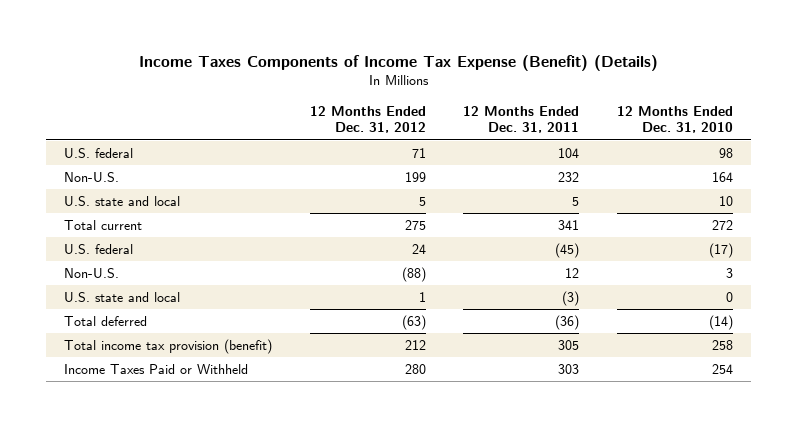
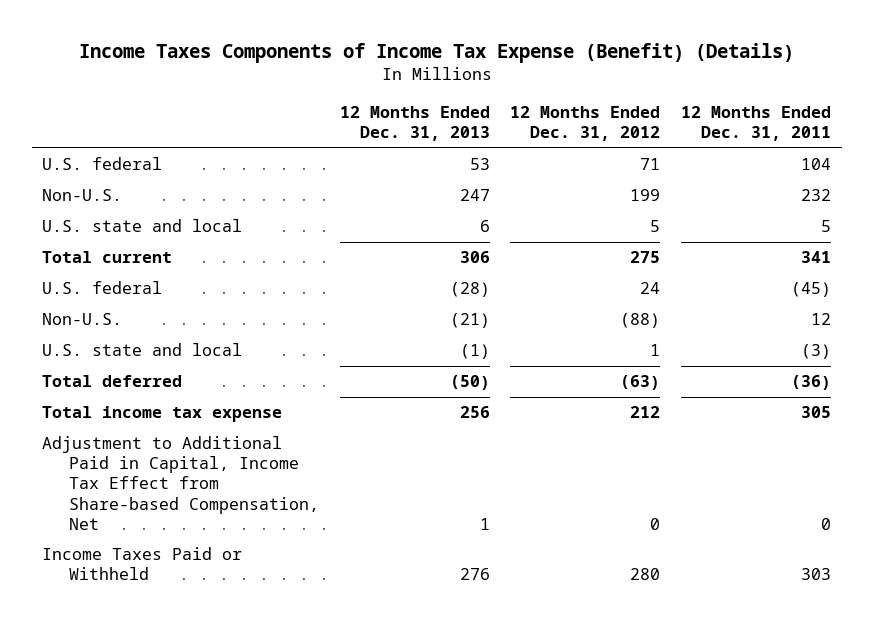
- | 12 Months Ended Dec. 31, 2012 | 12 Months Ended Dec. 31, 2011 | 12 Months Ended Dec. 31, 2010
+ | 12 Months Ended Dec. 31, 2013 | 12 Months Ended Dec. 31, 2012 | 12 Months Ended Dec. 31, 2011
- Total income tax provision (benefit) | 212 | 305 | 258
+ Total income tax expense | 256 | 212 | 305
+ Adjustment to Additional Paid in Capital, Income Tax Effect from Share-based Compensation, Net | 1 | 0 | 0

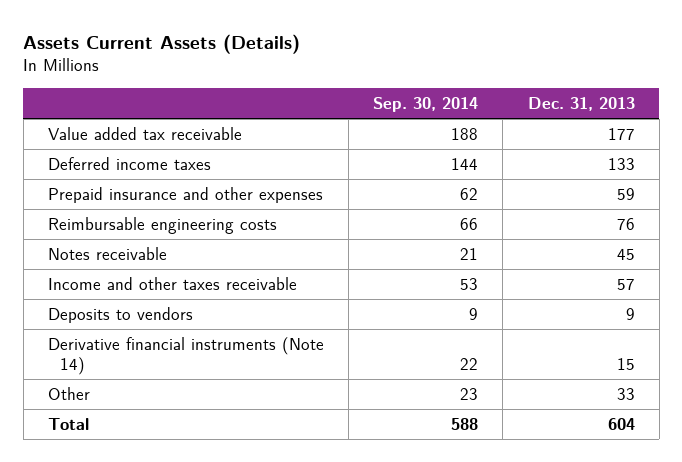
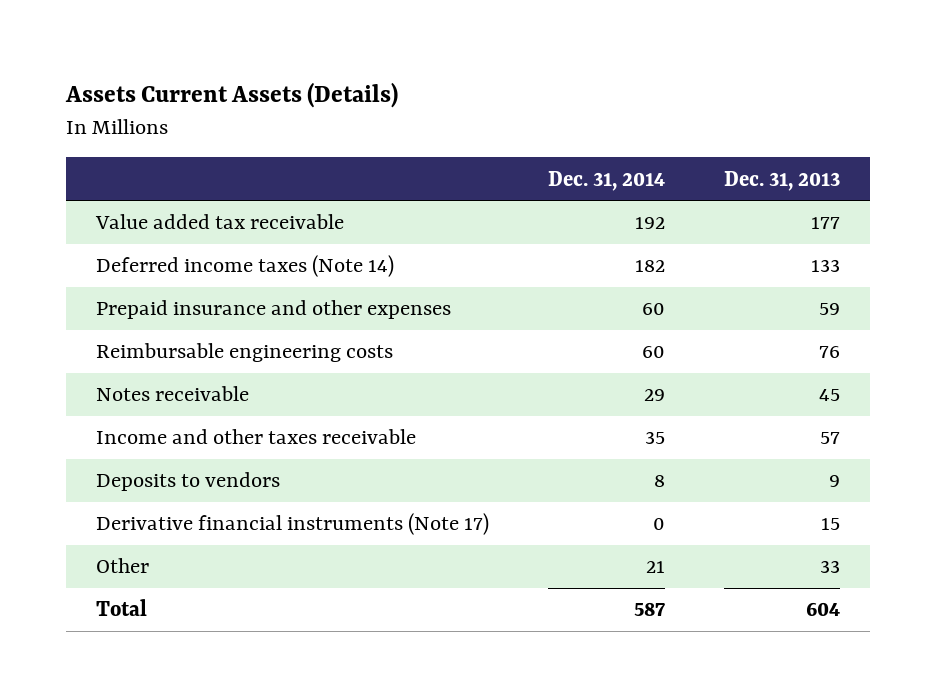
- | Sep. 30, 2014 | Dec. 31, 2013
+ | Dec. 31, 2014 | Dec. 31, 2013
- Deferred income taxes | 144 | 133
+ Deferred income taxes (Note 14) | 182 | 133
- Derivative financial instruments (Note 14) | 22 | 15
+ Derivative financial instruments (Note 17) | 0 | 15

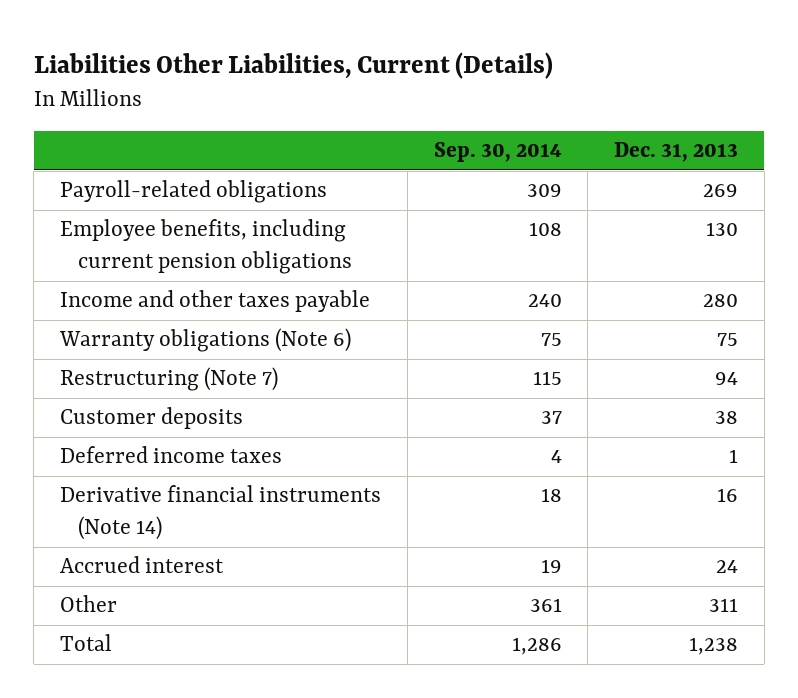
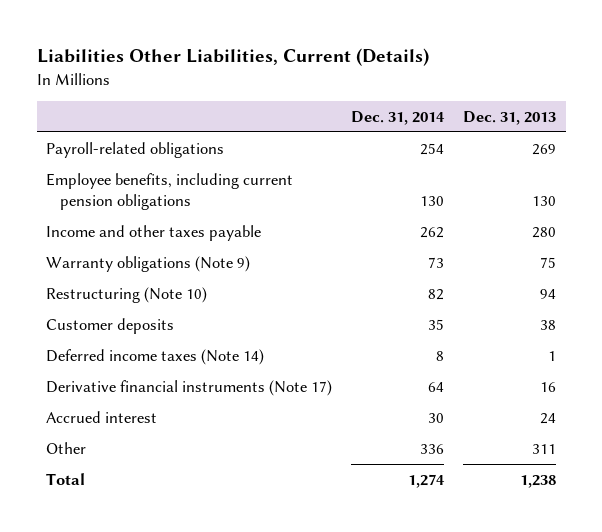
- | Sep. 30, 2014 | Dec. 31, 2013
+ | Dec. 31, 2014 | Dec. 31, 2013
- Warranty obligations (Note 6) | 75 | 75
- Restructuring (Note 7) | 115 | 94
+ Warranty obligations (Note 9) | 73 | 75
+ Restructuring (Note 10) | 82 | 94
- Deferred income taxes | 4 | 1
- Derivative financial instruments (Note 14) | 18 | 16
+ Deferred income taxes (Note 14) | 8 | 1
+ Derivative financial instruments (Note 17) | 64 | 16

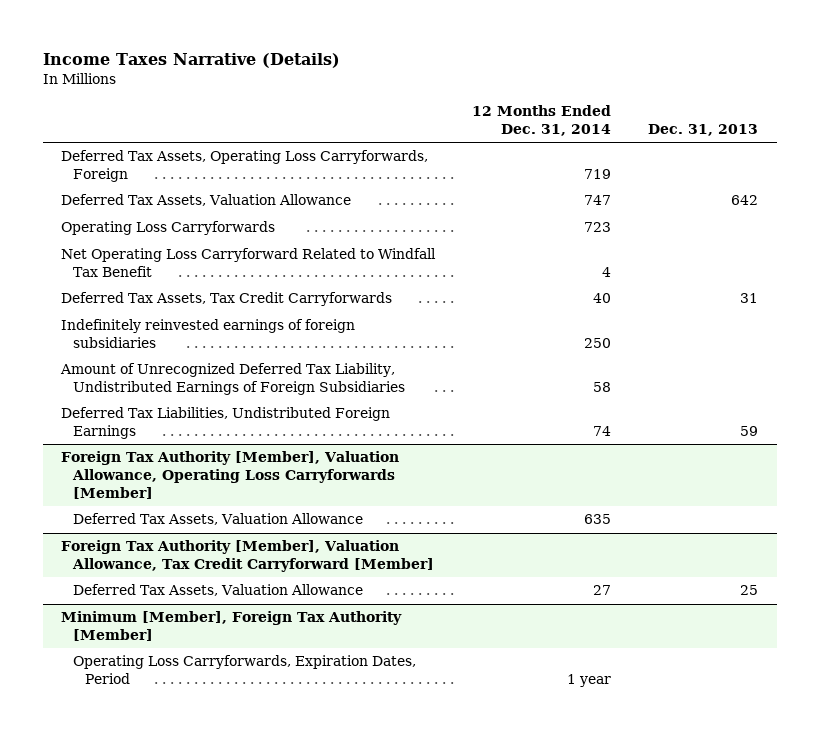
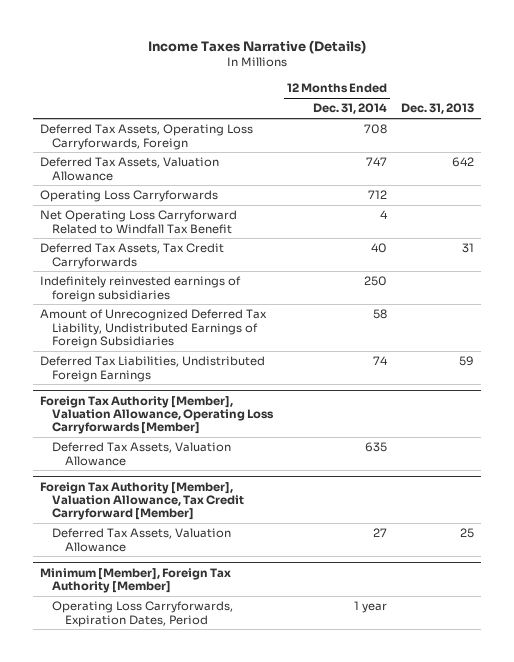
- Deferred Tax Assets, Operating Loss Carryforwards, Foreign | 719 |
+ Deferred Tax Assets, Operating Loss Carryforwards, Foreign | 708 |
- Operating Loss Carryforwards | 723 |
+ Operating Loss Carryforwards | 712 |

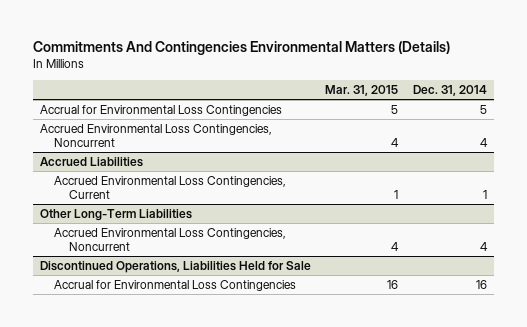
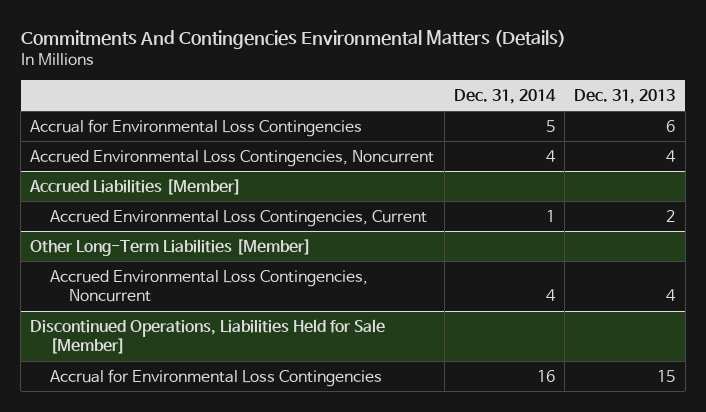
- | Mar. 31, 2015 | Dec. 31, 2014
+ | Dec. 31, 2014 | Dec. 31, 2013
- Accrued Liabilities
+ Accrued Liabilities [Member]
- Other Long-Term Liabilities
+ Other Long-Term Liabilities [Member]
- Discontinued Operations, Liabilities Held for Sale
+ Discontinued Operations, Liabilities Held for Sale [Member]

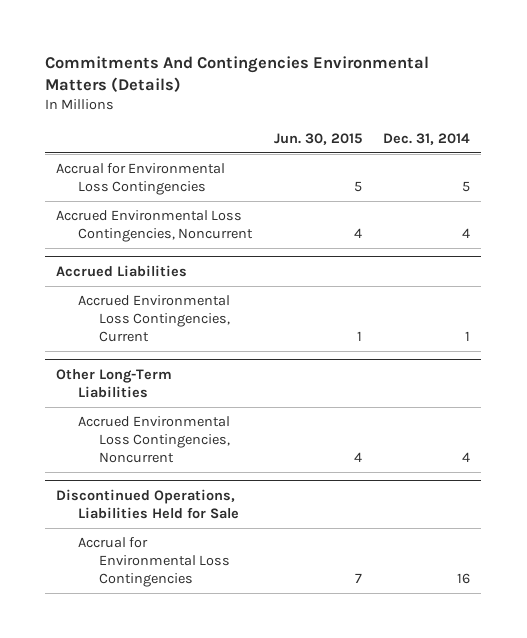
- | Dec. 31, 2014 | Dec. 31, 2013
+ | Jun. 30, 2015 | Dec. 31, 2014
- Accrued Liabilities [Member]
+ Accrued Liabilities
- Other Long-Term Liabilities [Member]
+ Other Long-Term Liabilities
- Discontinued Operations, Liabilities Held for Sale [Member]
+ Discontinued Operations, Liabilities Held for Sale

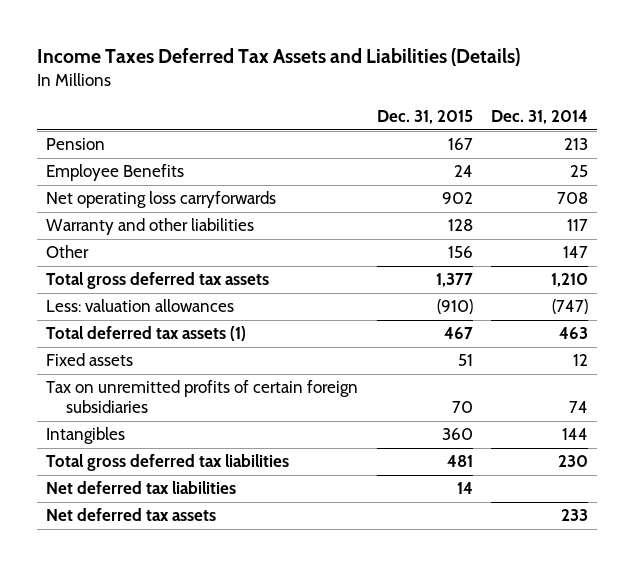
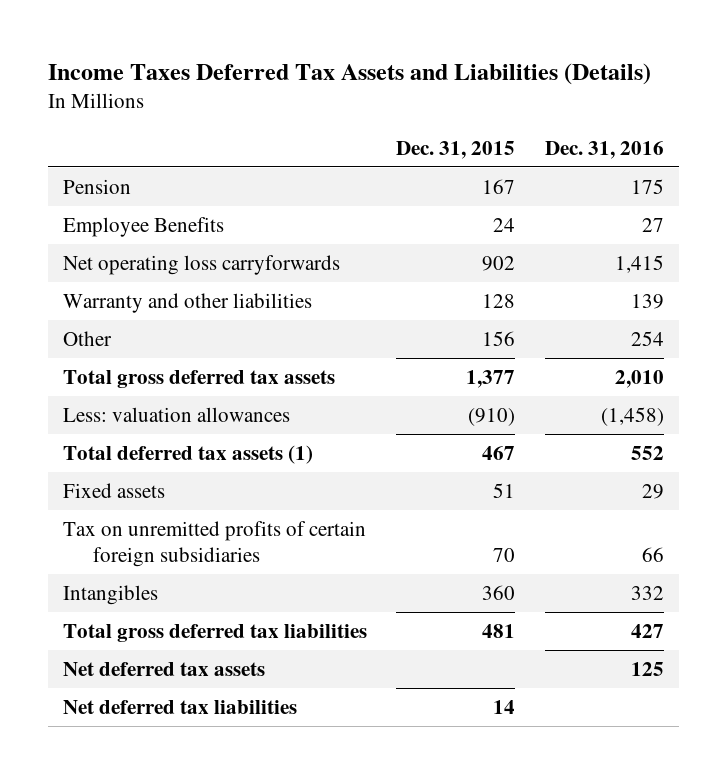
- | Dec. 31, 2015 | Dec. 31, 2014
+ | Dec. 31, 2015 | Dec. 31, 2016
moved down: Net deferred tax liabilities | 14 |

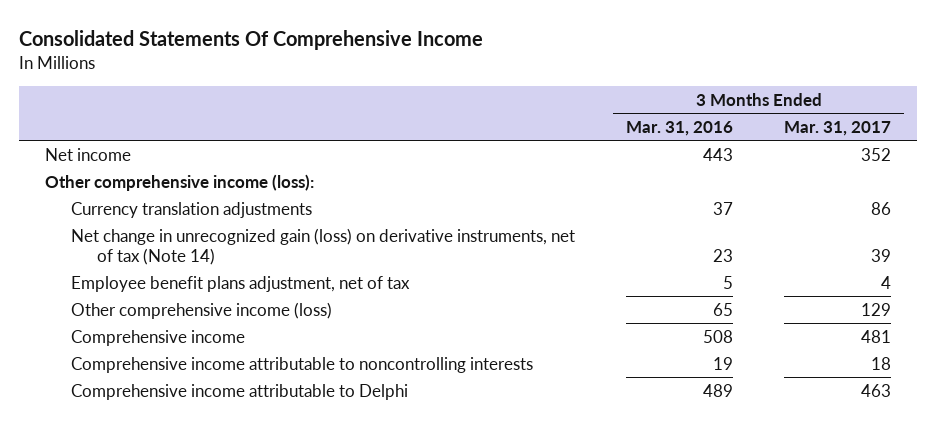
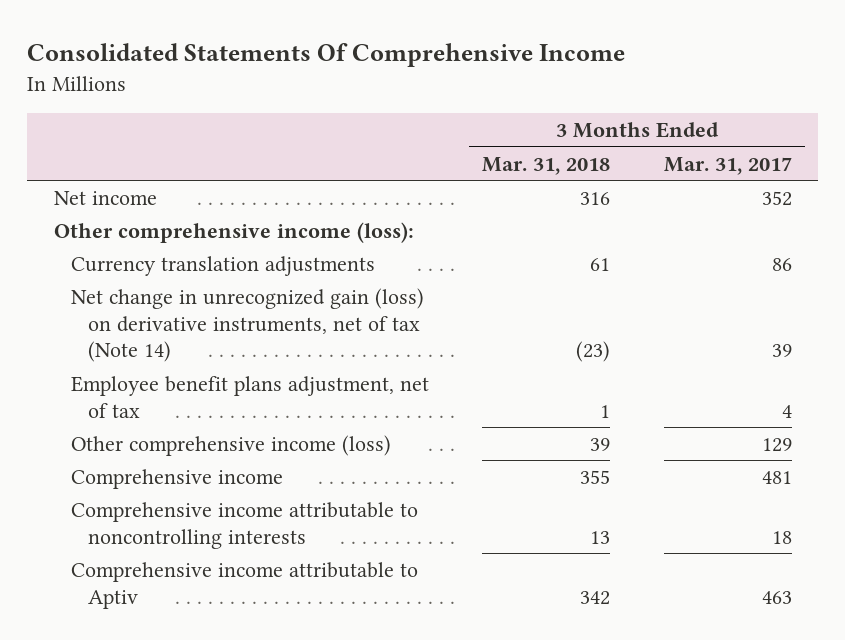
- | 3 Months Ended Mar. 31, 2016 | 3 Months Ended Mar. 31, 2017
+ | 3 Months Ended Mar. 31, 2018 | 3 Months Ended Mar. 31, 2017
- Comprehensive income attributable to Delphi | 489 | 463
+ Comprehensive income attributable to Aptiv | 342 | 463

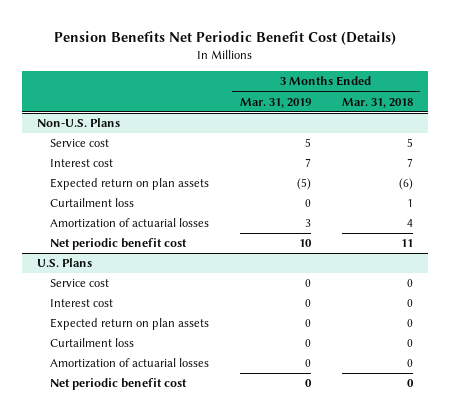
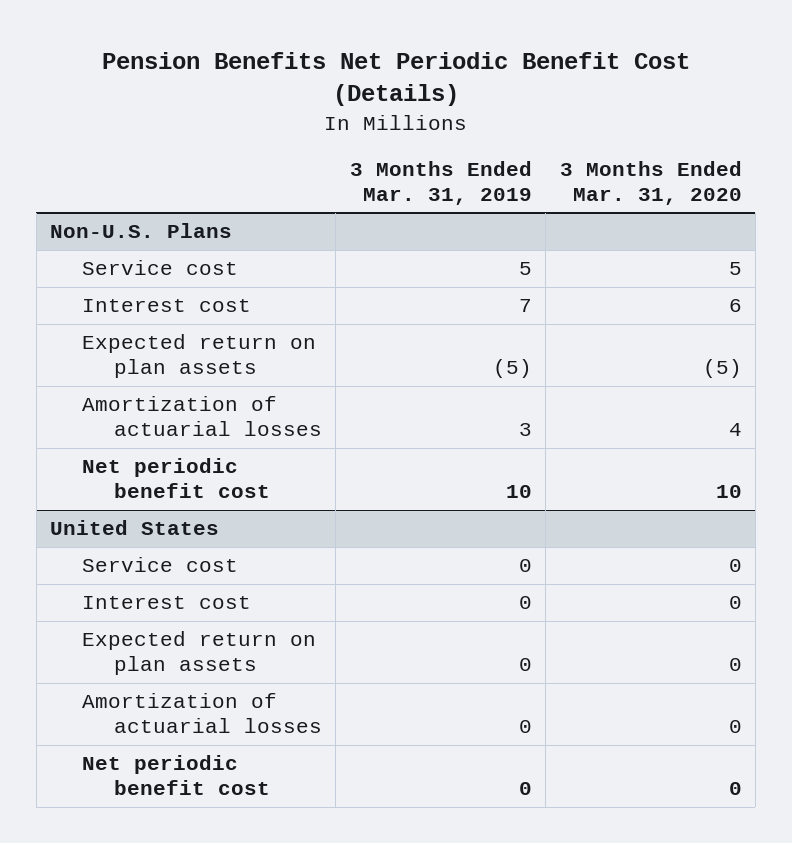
- | 3 Months Ended Mar. 31, 2019 | 3 Months Ended Mar. 31, 2018
+ | 3 Months Ended Mar. 31, 2019 | 3 Months Ended Mar. 31, 2020
@ Non-U.S. Plans
- Curtailment loss | 0 | 1
- U.S. Plans
+ United States
- Curtailment loss | 0 | 0

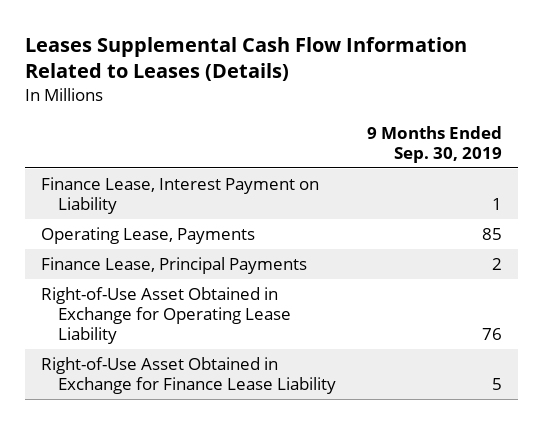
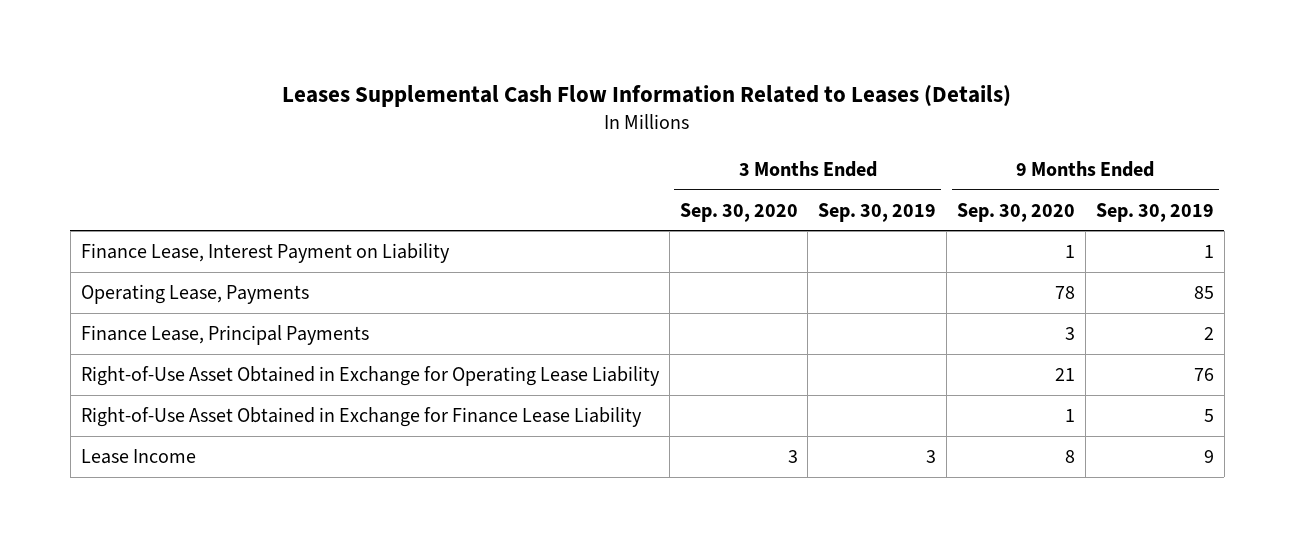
- | 9 Months Ended Sep. 30, 2019
+ | 3 Months Ended Sep. 30, 2020 | 3 Months Ended Sep. 30, 2019 | 9 Months Ended Sep. 30, 2020 | 9 Months Ended Sep. 30, 2019
+ Lease Income | 3 | 3 | 8 | 9

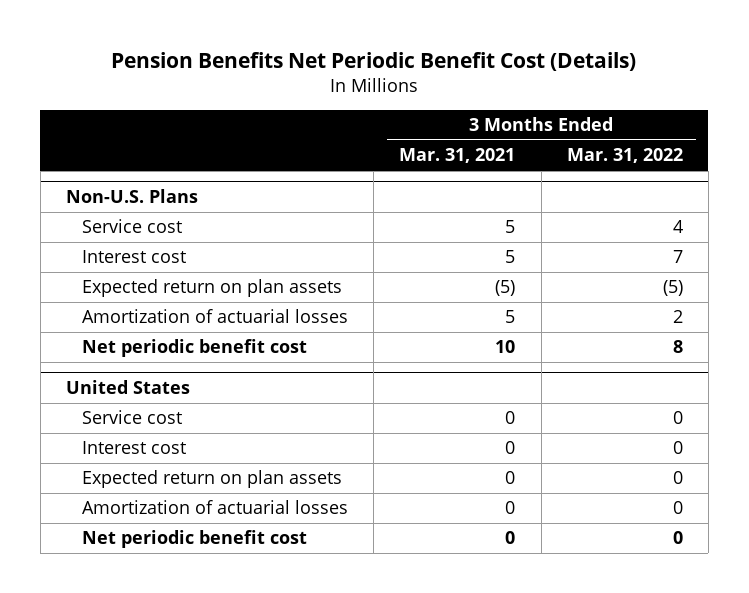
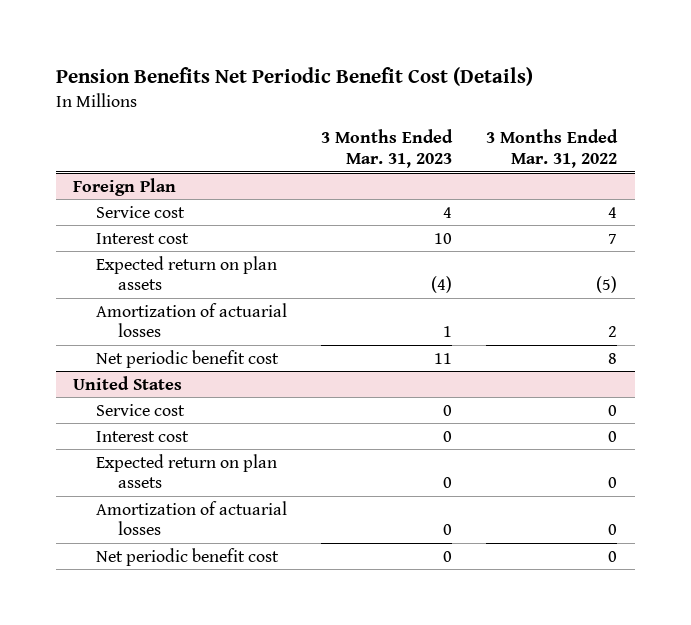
- | 3 Months Ended Mar. 31, 2021 | 3 Months Ended Mar. 31, 2022
+ | 3 Months Ended Mar. 31, 2023 | 3 Months Ended Mar. 31, 2022
- Non-U.S. Plans
+ Foreign Plan

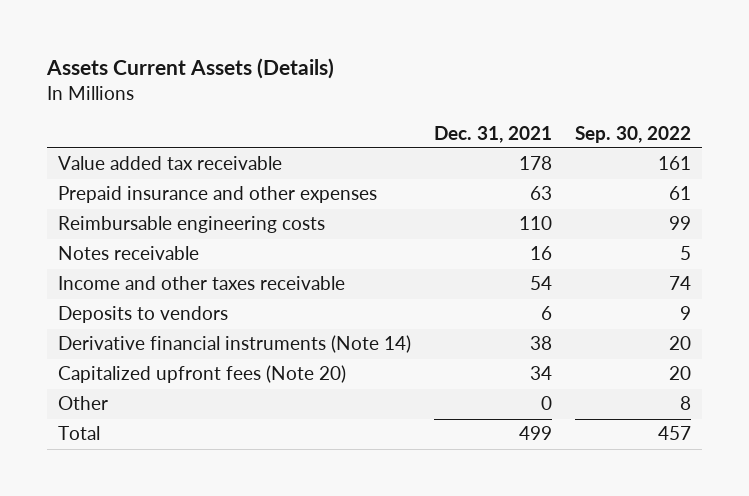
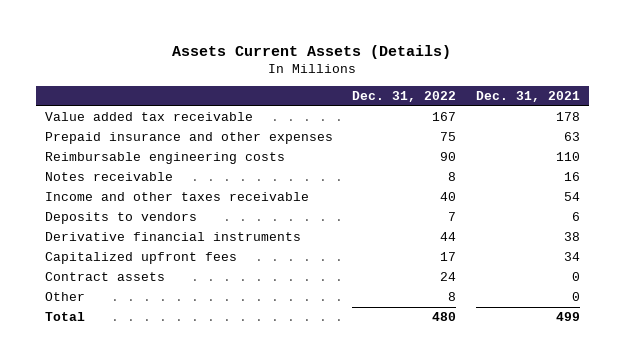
- | Dec. 31, 2021 | Sep. 30, 2022
+ | Dec. 31, 2022 | Dec. 31, 2021
- Derivative financial instruments (Note 14) | 38 | 20
- Capitalized upfront fees (Note 20) | 34 | 20
+ Derivative financial instruments | 44 | 38
+ Capitalized upfront fees | 17 | 34
+ Contract assets | 24 | 0

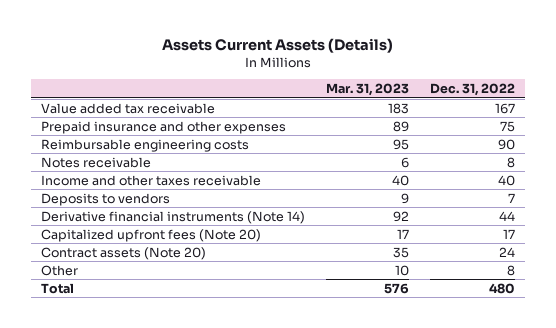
- | Dec. 31, 2022 | Dec. 31, 2021
+ | Mar. 31, 2023 | Dec. 31, 2022
- Derivative financial instruments | 44 | 38
- Capitalized upfront fees | 17 | 34
- Contract assets | 24 | 0
+ Derivative financial instruments (Note 14) | 92 | 44
+ Capitalized upfront fees (Note 20) | 17 | 17
+ Contract assets (Note 20) | 35 | 24

